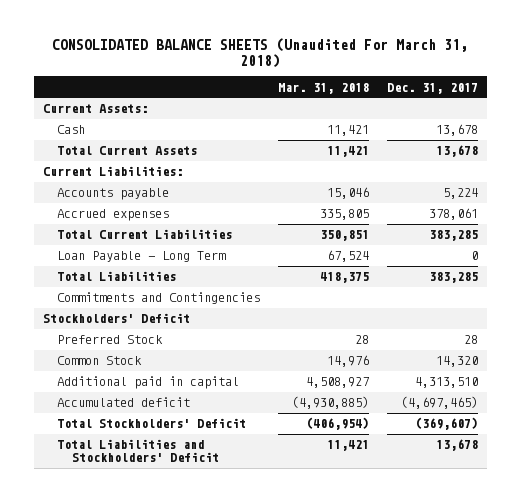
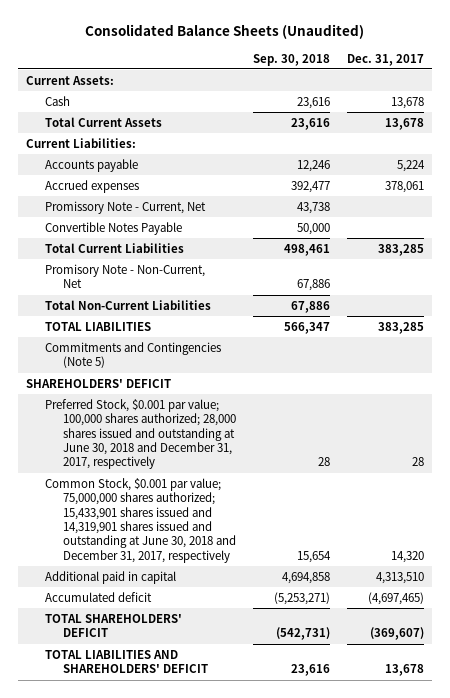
- CONSOLIDATED BALANCE SHEETS (Unaudited For March 31, 2018)
+ Consolidated Balance Sheets (Unaudited)
- | Mar. 31, 2018 | Dec. 31, 2017
+ | Sep. 30, 2018 | Dec. 31, 2017
+ Promissory Note - Current, Net | 43,738 |
+ Convertible Notes Payable | 50,000 |
- Loan Payable - Long Term | 67,524 | 0
- Total Liabilities | 418,375 | 383,285
- Commitments and Contingencies
- Stockholders' Deficit
- Preferred Stock | 28 | 28
- Common Stock | 14,976 | 14,320
+ Promisory Note - Non-Current, Net | 67,886 |
+ Total Non-Current Liabilities | 67,886 |
+ TOTAL LIABILITIES | 566,347 | 383,285
+ Commitments and Contingencies (Note 5)
+ SHAREHOLDERS' DEFICIT
+ Preferred Stock, $0.001 par value; 100,000 shares authorized; 28,000 shares issued and outstanding at June 30, 2018 and December 31, 2017, respectively | 28 | 28
+ Common Stock, $0.001 par value; 75,000,000 shares authorized; 15,433,901 shares issued and 14,319,901 shares issued and outstanding at June 30, 2018 and December 31, 2017, respectively | 15,654 | 14,320
- Total Stockholders' Deficit | (406,954) | (369,607)
- Total Liabilities and Stockholders' Deficit | 11,421 | 13,678
+ TOTAL SHAREHOLDERS' DEFICIT | (542,731) | (369,607)
+ TOTAL LIABILITIES AND SHAREHOLDERS' DEFICIT | 23,616 | 13,678

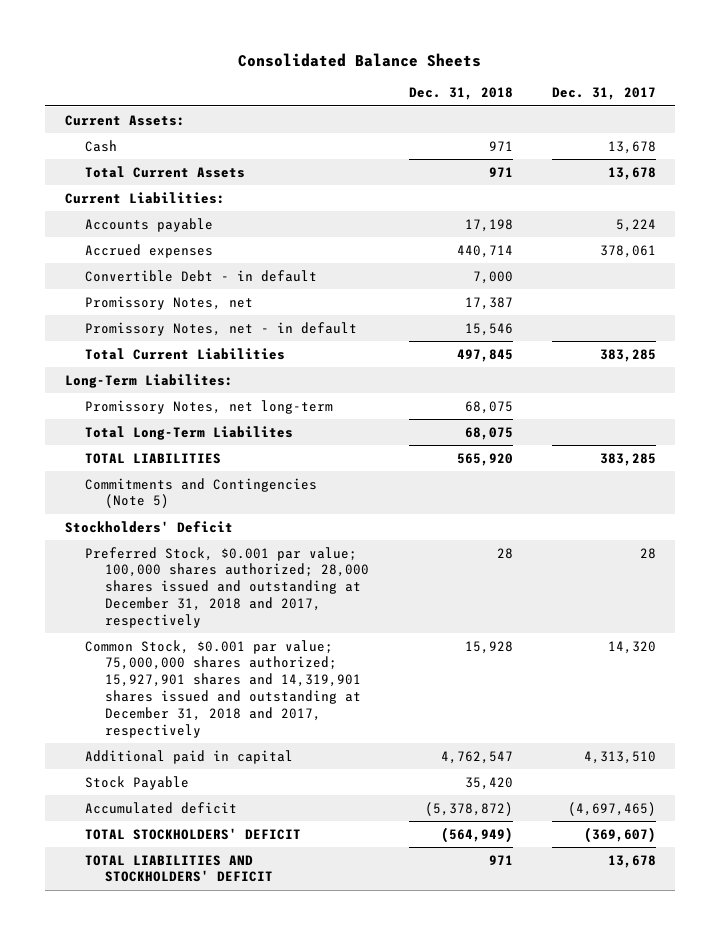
- Consolidated Balance Sheets (Unaudited)
+ Consolidated Balance Sheets
- | Sep. 30, 2018 | Dec. 31, 2017
+ | Dec. 31, 2018 | Dec. 31, 2017
- Promissory Note - Current, Net | 43,738 |
- Convertible Notes Payable | 50,000 |
+ Convertible Debt - in default | 7,000 |
+ Promissory Notes, net | 17,387 |
+ Promissory Notes, net - in default | 15,546 |
- Promisory Note - Non-Current, Net | 67,886 |
- Total Non-Current Liabilities | 67,886 |
+ Long-Term Liabilites:
+ Promissory Notes, net long-term | 68,075 |
+ Total Long-Term Liabilites | 68,075 |
- SHAREHOLDERS' DEFICIT
- Preferred Stock, $0.001 par value; 100,000 shares authorized; 28,000 shares issued and outstanding at June 30, 2018 and December 31, 2017, respectively | 28 | 28
- Common Stock, $0.001 par value; 75,000,000 shares authorized; 15,433,901 shares issued and 14,319,901 shares issued and outstanding at June 30, 2018 and December 31, 2017, respectively | 15,654 | 14,320
+ Stockholders' Deficit
+ Preferred Stock, $0.001 par value; 100,000 shares authorized; 28,000 shares issued and outstanding at December 31, 2018 and 2017, respectively | 28 | 28
+ Common Stock, $0.001 par value; 75,000,000 shares authorized; 15,927,901 shares and 14,319,901 shares issued and outstanding at December 31, 2018 and 2017, respectively | 15,928 | 14,320
+ Stock Payable | 35,420 |
- TOTAL SHAREHOLDERS' DEFICIT | (542,731) | (369,607)
- TOTAL LIABILITIES AND SHAREHOLDERS' DEFICIT | 23,616 | 13,678
+ TOTAL STOCKHOLDERS' DEFICIT | (564,949) | (369,607)
+ TOTAL LIABILITIES AND STOCKHOLDERS' DEFICIT | 971 | 13,678

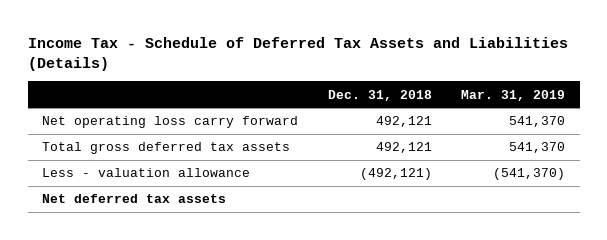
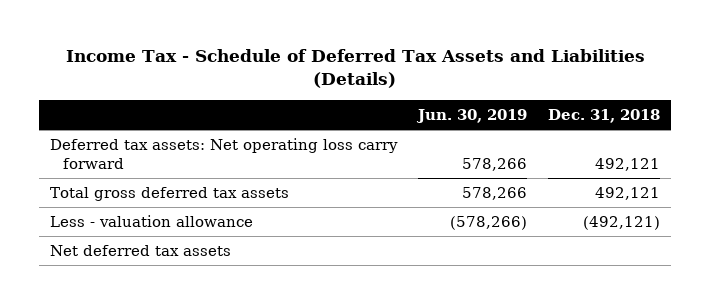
- | Dec. 31, 2018 | Mar. 31, 2019
+ | Jun. 30, 2019 | Dec. 31, 2018
- Net operating loss carry forward | 492,121 | 541,370
+ Deferred tax assets: Net operating loss carry forward | 578,266 | 492,121

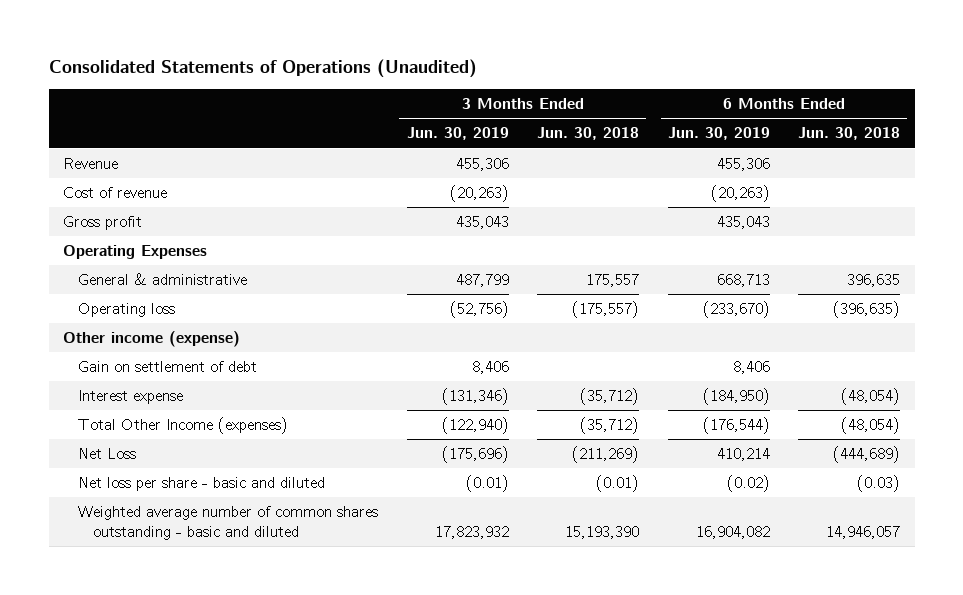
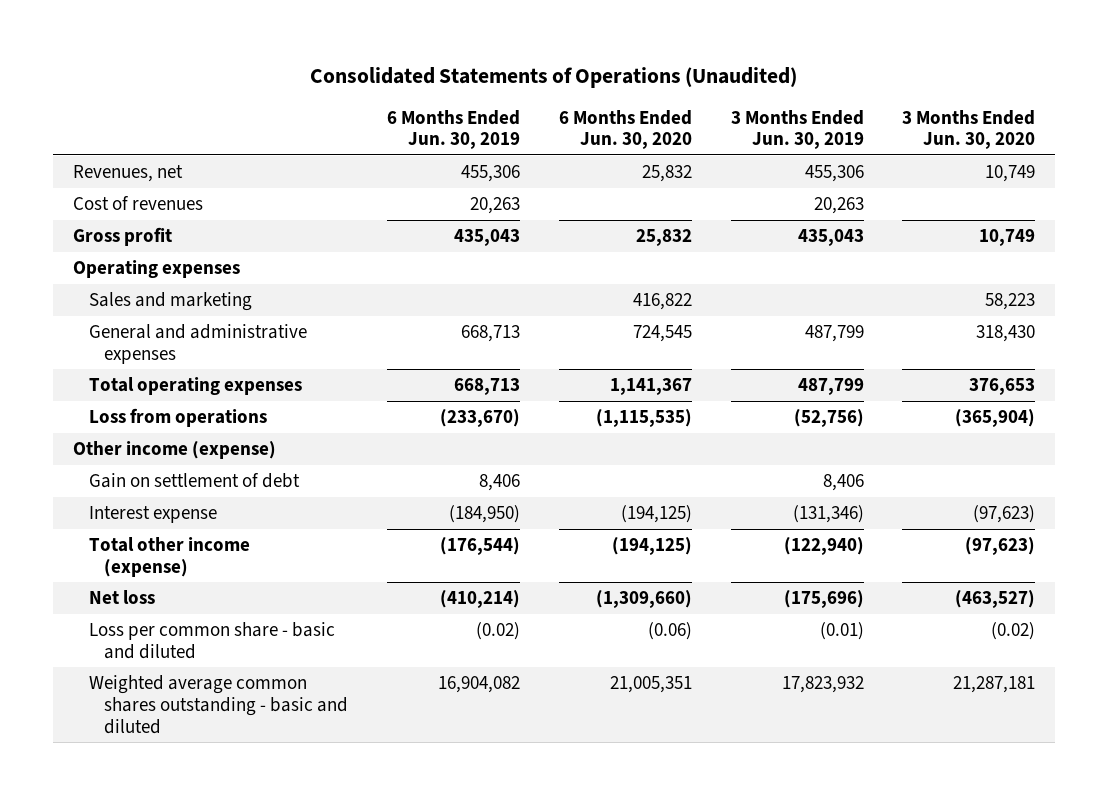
- | 3 Months Ended Jun. 30, 2019 | 3 Months Ended Jun. 30, 2018 | 6 Months Ended Jun. 30, 2019 | 6 Months Ended Jun. 30, 2018
+ | 6 Months Ended Jun. 30, 2019 | 6 Months Ended Jun. 30, 2020 | 3 Months Ended Jun. 30, 2019 | 3 Months Ended Jun. 30, 2020
- Revenue | 455,306 | | 455,306 |
- Cost of revenue | (20,263) | | (20,263) |
+ Revenues, net | 455,306 | 25,832 | 455,306 | 10,749
+ Cost of revenues | 20,263 | | 20,263 |
- Operating Expenses
- General & administrative | 487,799 | 175,557 | 668,713 | 396,635
- Operating loss | (52,756) | (175,557) | (233,670) | (396,635)
+ Operating expenses
+ Sales and marketing | | 416,822 | | 58,223
+ General and administrative expenses | 668,713 | 724,545 | 487,799 | 318,430
+ Total operating expenses | 668,713 | 1,141,367 | 487,799 | 376,653
+ Loss from operations | (233,670) | (1,115,535) | (52,756) | (365,904)
- Total Other Income (expenses) | (122,940) | (35,712) | (176,544) | (48,054)
- Net Loss | (175,696) | (211,269) | 410,214 | (444,689)
- Net loss per share - basic and diluted | (0.01) | (0.01) | (0.02) | (0.03)
- Weighted average number of common shares outstanding - basic and diluted | 17,823,932 | 15,193,390 | 16,904,082 | 14,946,057
+ Total other income (expense) | (176,544) | (194,125) | (122,940) | (97,623)
+ Net loss | (410,214) | (1,309,660) | (175,696) | (463,527)
+ Loss per common share - basic and diluted | (0.02) | (0.06) | (0.01) | (0.02)
+ Weighted average common shares outstanding - basic and diluted | 16,904,082 | 21,005,351 | 17,823,932 | 21,287,181

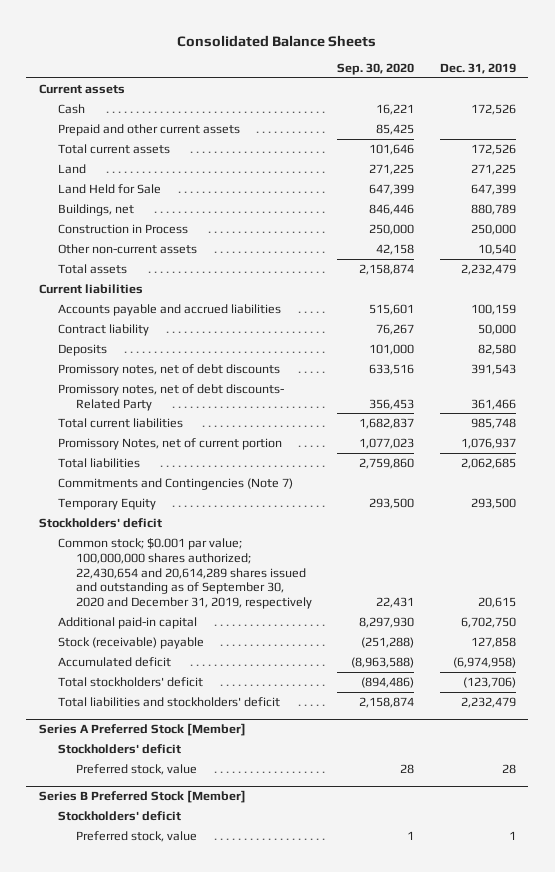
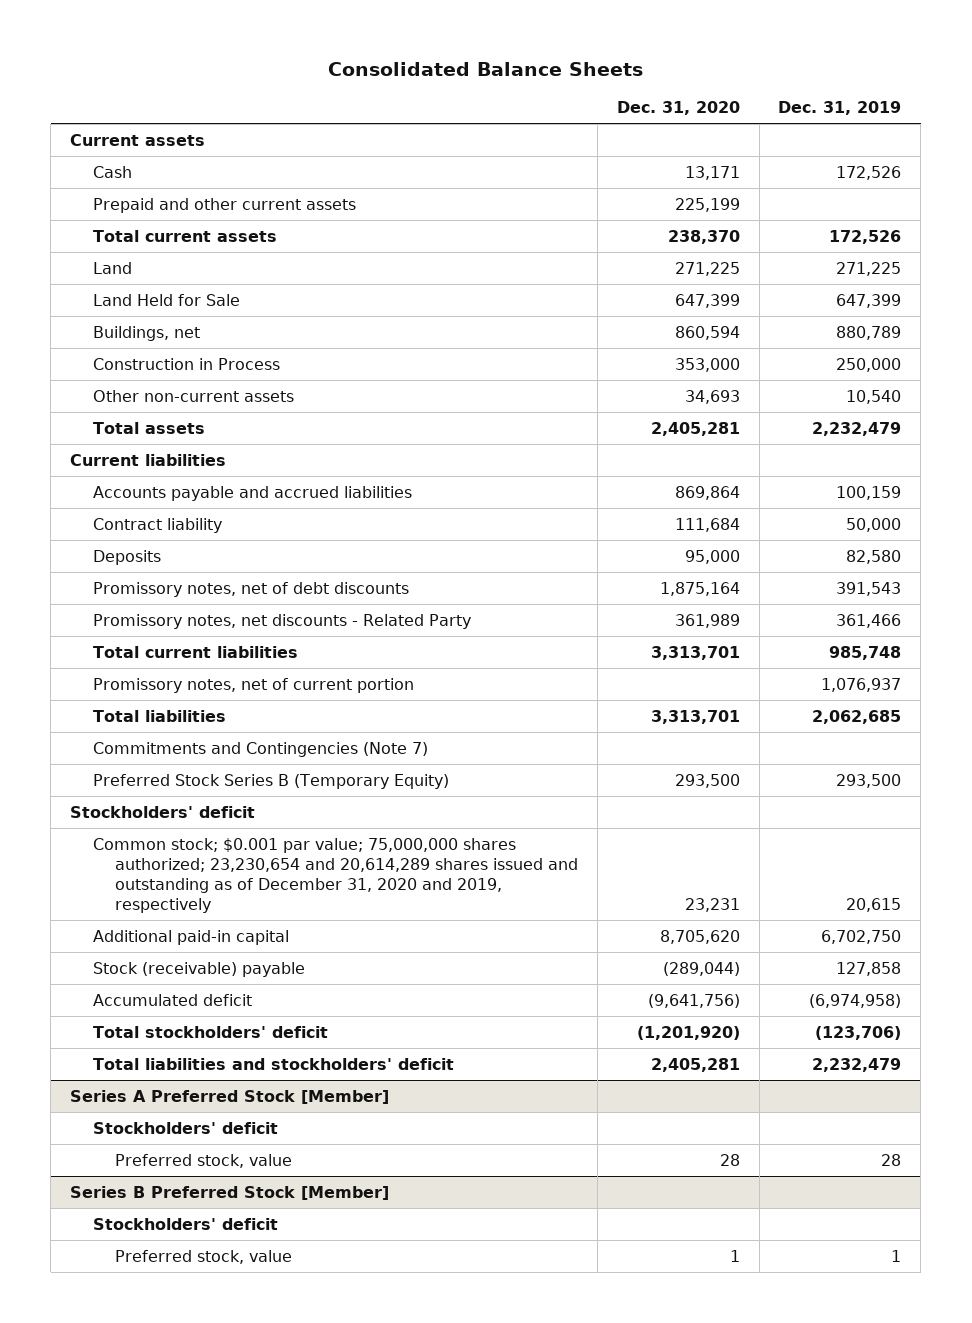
- | Sep. 30, 2020 | Dec. 31, 2019
+ | Dec. 31, 2020 | Dec. 31, 2019
- Promissory notes, net of debt discounts- Related Party | 356,453 | 361,466
+ Promissory notes, net discounts - Related Party | 361,989 | 361,466
- Promissory Notes, net of current portion | 1,077,023 | 1,076,937
+ Promissory notes, net of current portion | | 1,076,937
- Temporary Equity | 293,500 | 293,500
+ Preferred Stock Series B (Temporary Equity) | 293,500 | 293,500
- Common stock; $0.001 par value; 100,000,000 shares authorized; 22,430,654 and 20,614,289 shares issued and outstanding as of September 30, 2020 and December 31, 2019, respectively | 22,431 | 20,615
+ Common stock; $0.001 par value; 75,000,000 shares authorized; 23,230,654 and 20,614,289 shares issued and outstanding as of December 31, 2020 and 2019, respectively | 23,231 | 20,615

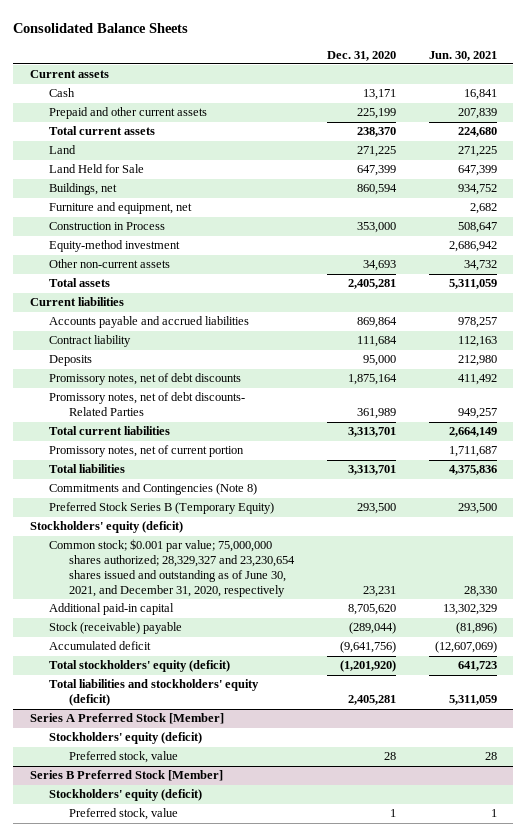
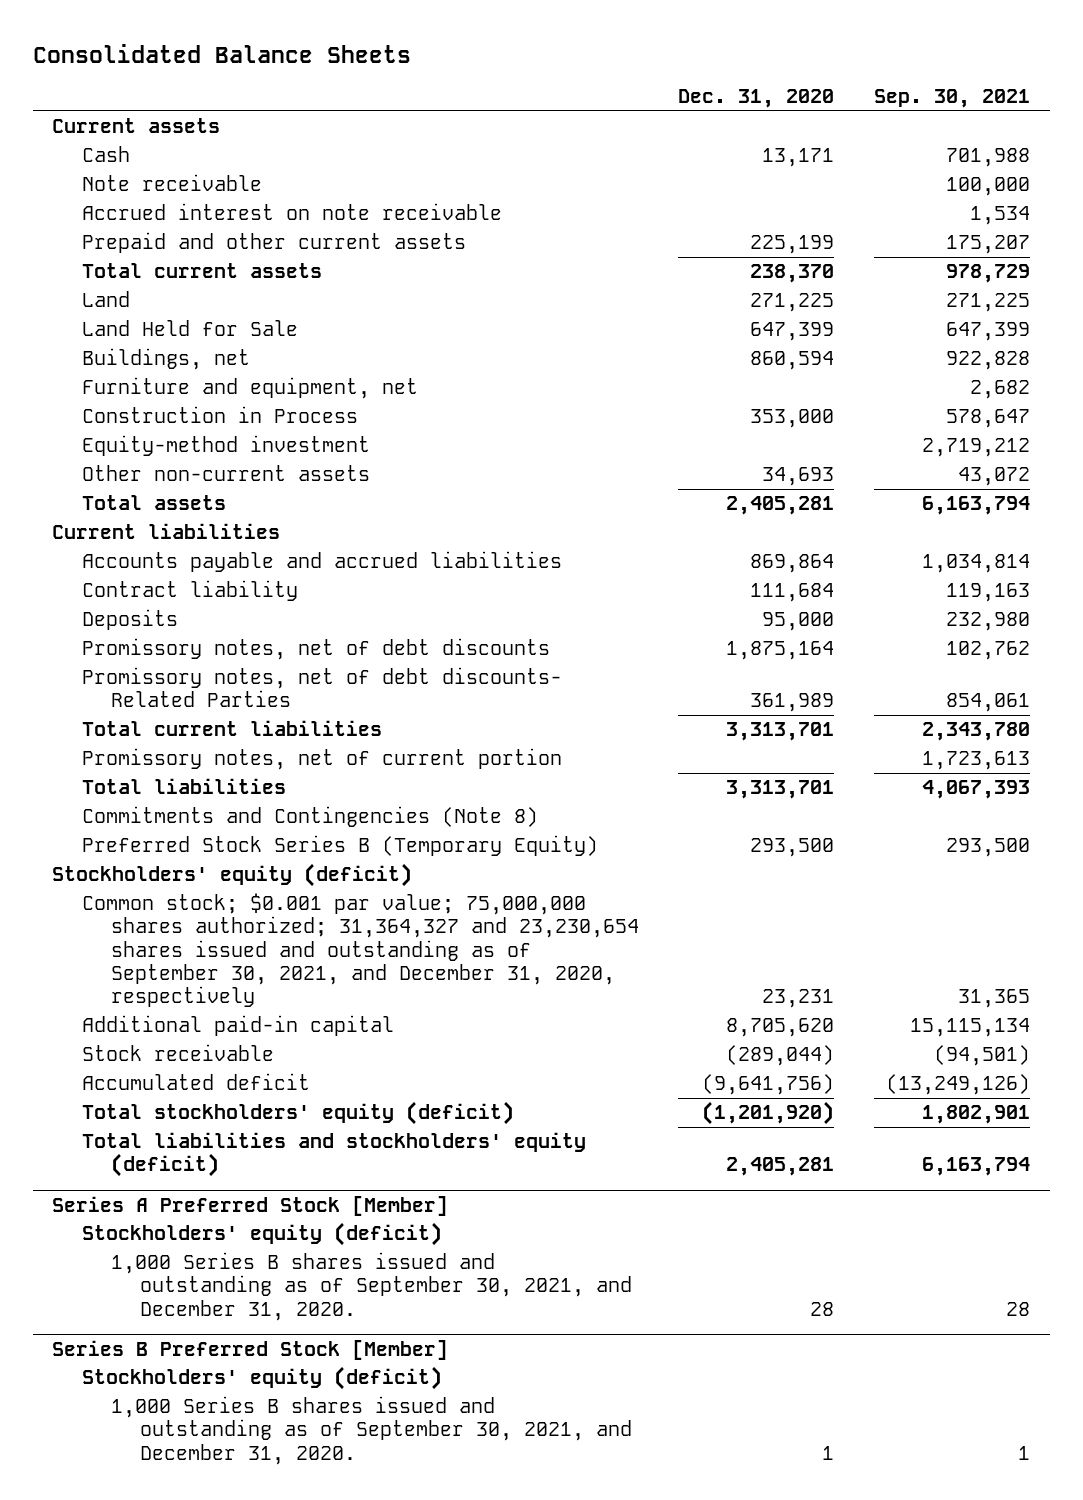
- | Dec. 31, 2020 | Jun. 30, 2021
+ | Dec. 31, 2020 | Sep. 30, 2021
+ Note receivable | | 100,000
+ Accrued interest on note receivable | | 1,534
- Common stock; $0.001 par value; 75,000,000 shares authorized; 28,329,327 and 23,230,654 shares issued and outstanding as of June 30, 2021, and December 31, 2020, respectively | 23,231 | 28,330
+ Common stock; $0.001 par value; 75,000,000 shares authorized; 31,364,327 and 23,230,654 shares issued and outstanding as of September 30, 2021, and December 31, 2020, respectively | 23,231 | 31,365
- Stock (receivable) payable | (289,044) | (81,896)
+ Stock receivable | (289,044) | (94,501)
@ Series A Preferred Stock [Member]
- Preferred stock, value | 28 | 28
+ 1,000 Series B shares issued and outstanding as of September 30, 2021, and December 31, 2020. | 28 | 28
@ Series B Preferred Stock [Member]
- Preferred stock, value | 1 | 1
+ 1,000 Series B shares issued and outstanding as of September 30, 2021, and December 31, 2020. | 1 | 1

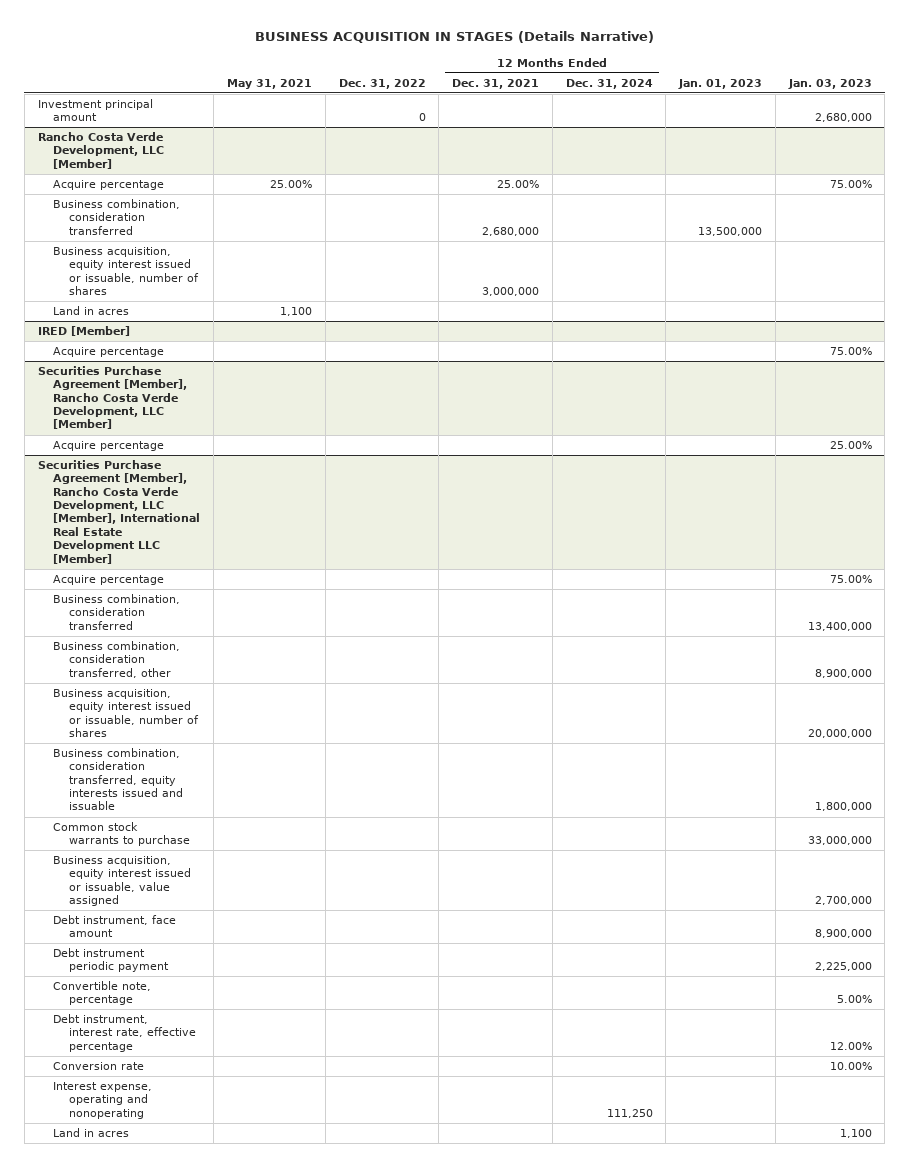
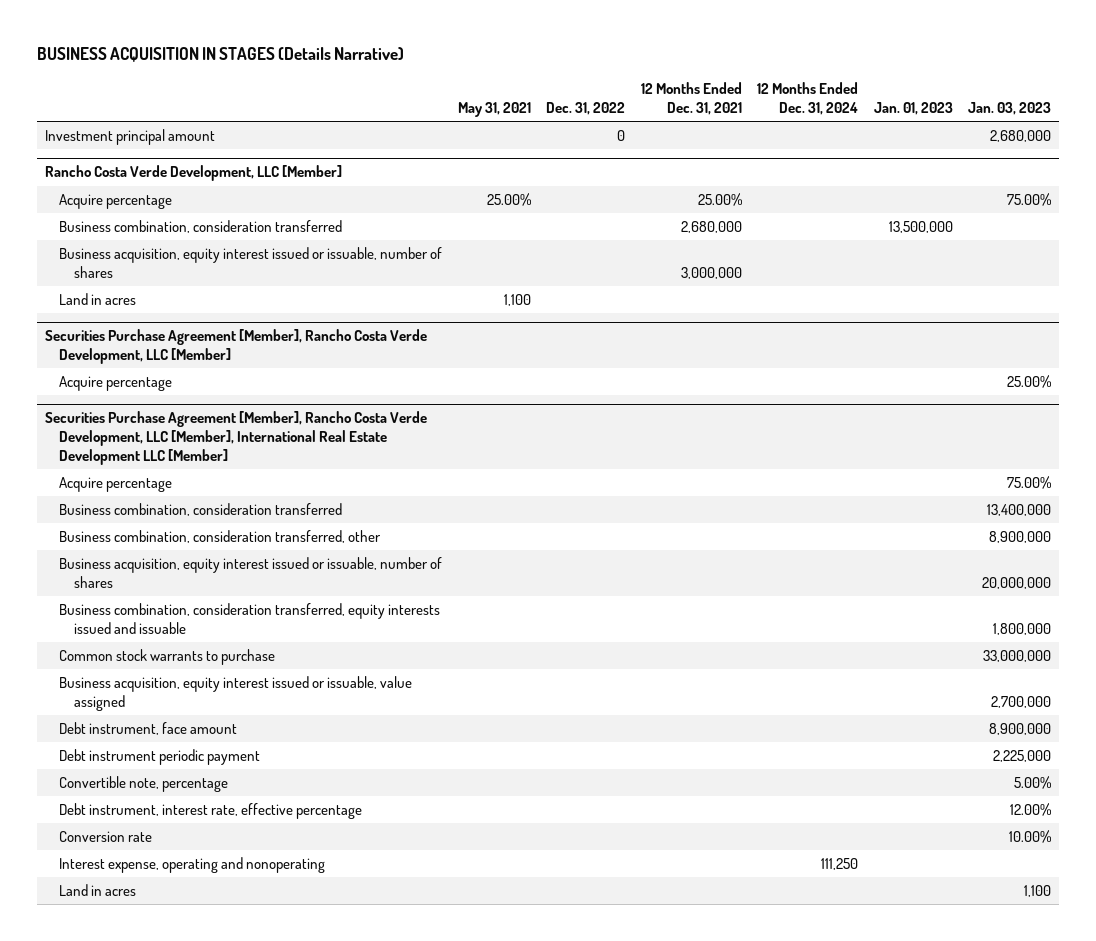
- IRED [Member]
- Acquire percentage | | | | | | 75.00%

